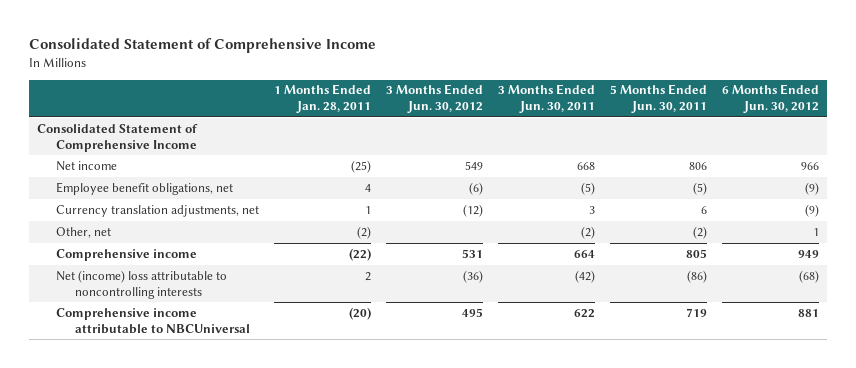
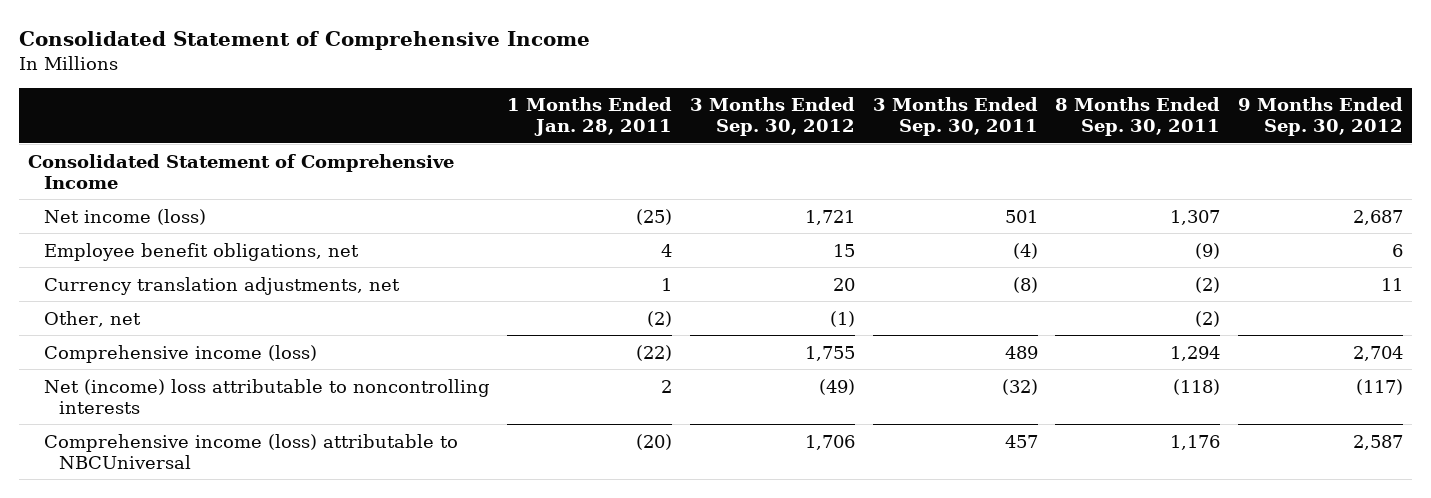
- | 1 Months Ended Jan. 28, 2011 | 3 Months Ended Jun. 30, 2012 | 3 Months Ended Jun. 30, 2011 | 5 Months Ended Jun. 30, 2011 | 6 Months Ended Jun. 30, 2012
+ | 1 Months Ended Jan. 28, 2011 | 3 Months Ended Sep. 30, 2012 | 3 Months Ended Sep. 30, 2011 | 8 Months Ended Sep. 30, 2011 | 9 Months Ended Sep. 30, 2012
- Net income | (25) | 549 | 668 | 806 | 966
+ Net income (loss) | (25) | 1,721 | 501 | 1,307 | 2,687
- Comprehensive income | (22) | 531 | 664 | 805 | 949
+ Comprehensive income (loss) | (22) | 1,755 | 489 | 1,294 | 2,704
- Comprehensive income attributable to NBCUniversal | (20) | 495 | 622 | 719 | 881
+ Comprehensive income (loss) attributable to NBCUniversal | (20) | 1,706 | 457 | 1,176 | 2,587

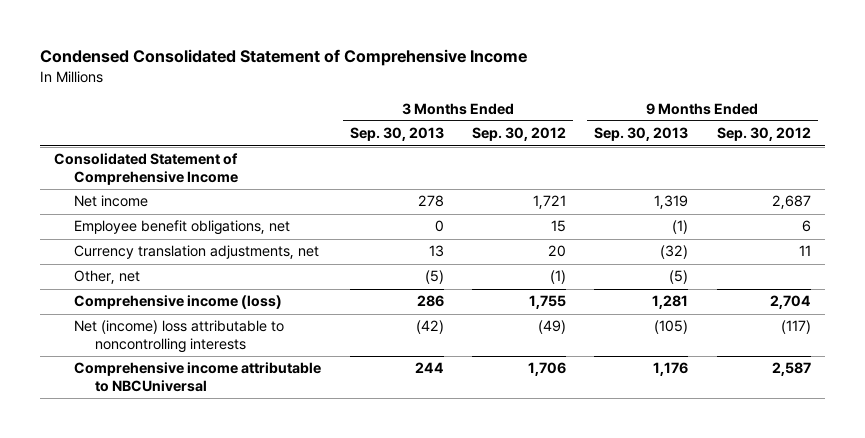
- Consolidated Statement of Comprehensive Income
+ Condensed Consolidated Statement of Comprehensive Income
- | 1 Months Ended Jan. 28, 2011 | 3 Months Ended Sep. 30, 2012 | 3 Months Ended Sep. 30, 2011 | 8 Months Ended Sep. 30, 2011 | 9 Months Ended Sep. 30, 2012
+ | 3 Months Ended Sep. 30, 2013 | 3 Months Ended Sep. 30, 2012 | 9 Months Ended Sep. 30, 2013 | 9 Months Ended Sep. 30, 2012
- Net income (loss) | (25) | 1,721 | 501 | 1,307 | 2,687
+ Net income | 278 | 1,721 | 1,319 | 2,687
- Comprehensive income (loss) attributable to NBCUniversal | (20) | 1,706 | 457 | 1,176 | 2,587
+ Comprehensive income attributable to NBCUniversal | 244 | 1,706 | 1,176 | 2,587

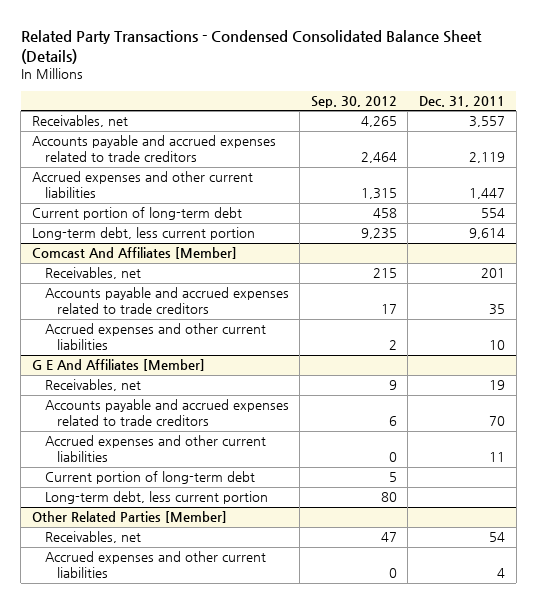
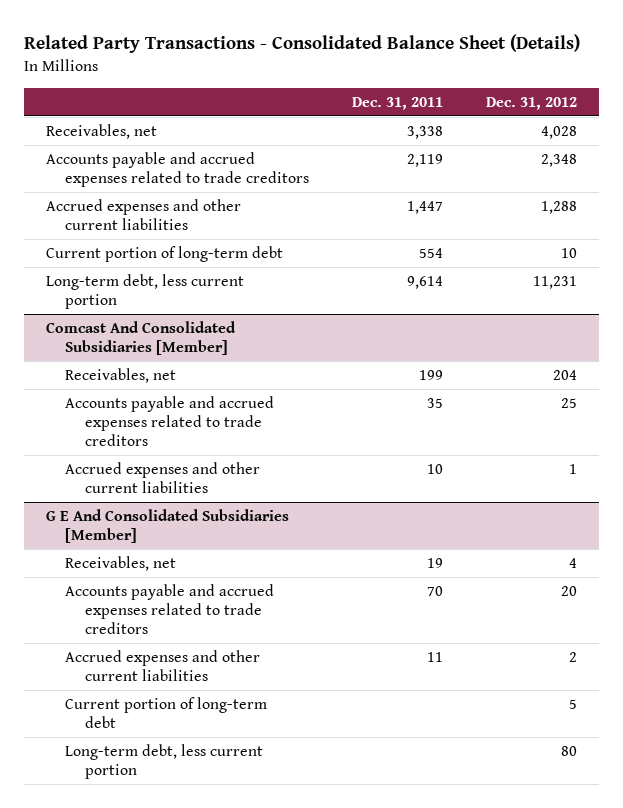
- Related Party Transactions - Condensed Consolidated Balance Sheet (Details)
+ Related Party Transactions - Consolidated Balance Sheet (Details)
- | Sep. 30, 2012 | Dec. 31, 2011
+ | Dec. 31, 2011 | Dec. 31, 2012
- Receivables, net | 4,265 | 3,557
+ Receivables, net | 3,338 | 4,028
- Comcast And Affiliates [Member]
- Receivables, net | 215 | 201
+ Comcast And Consolidated Subsidiaries [Member]
+ Receivables, net | 199 | 204
- G E And Affiliates [Member]
+ G E And Consolidated Subsidiaries [Member]
- Other Related Parties [Member]
- Receivables, net | 47 | 54
- Accrued expenses and other current liabilities | 0 | 4

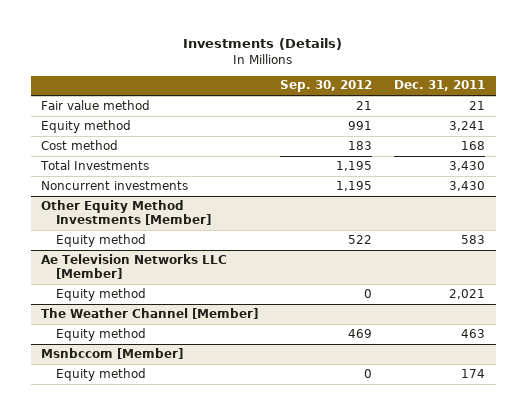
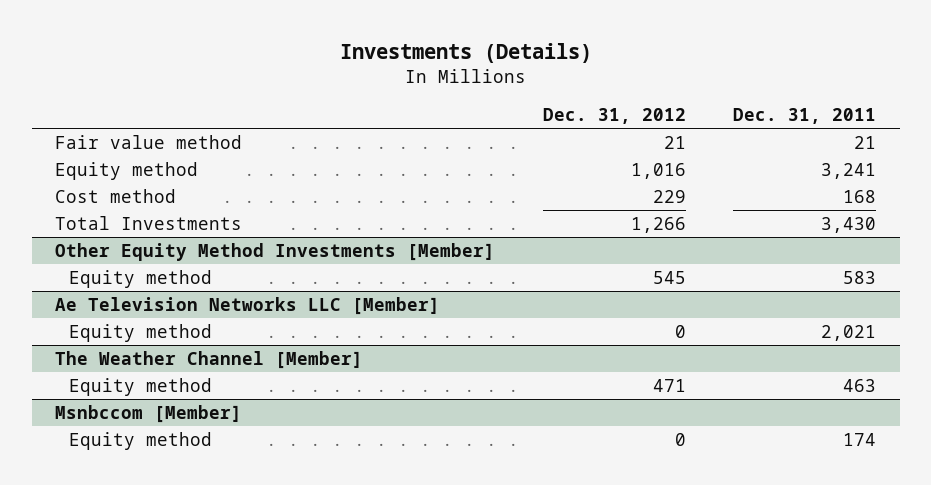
- | Sep. 30, 2012 | Dec. 31, 2011
+ | Dec. 31, 2012 | Dec. 31, 2011
- Noncurrent investments | 1,195 | 3,430

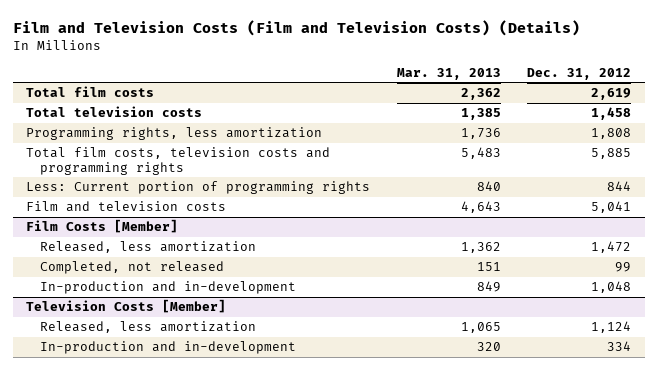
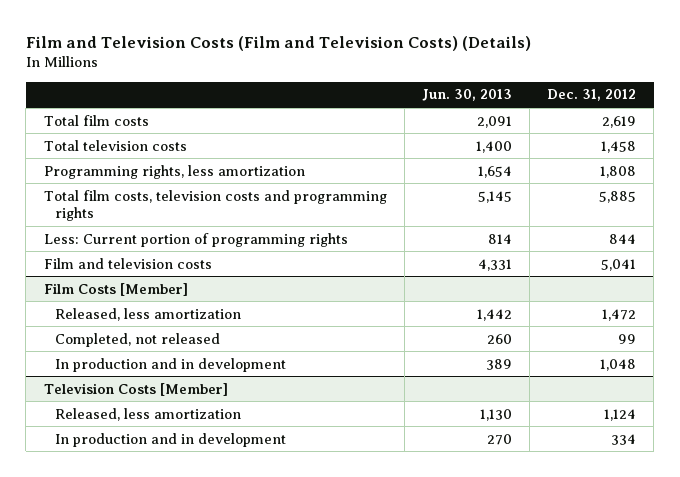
- | Mar. 31, 2013 | Dec. 31, 2012
+ | Jun. 30, 2013 | Dec. 31, 2012
@ Film Costs [Member]
- In-production and in-development | 849 | 1,048
+ In production and in development | 389 | 1,048
@ Television Costs [Member]
- In-production and in-development | 320 | 334
+ In production and in development | 270 | 334

